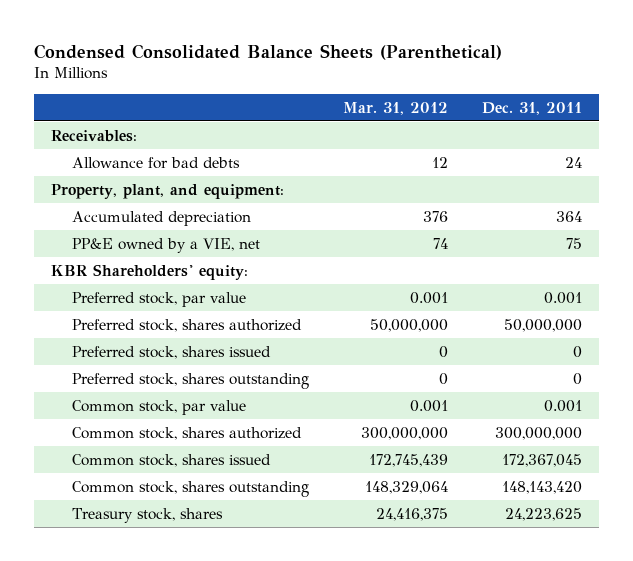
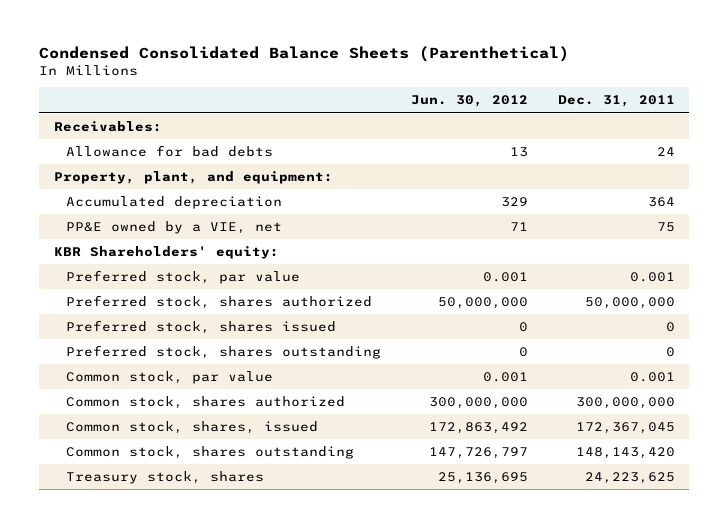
- | Mar. 31, 2012 | Dec. 31, 2011
+ | Jun. 30, 2012 | Dec. 31, 2011
- Common stock, shares issued | 172,745,439 | 172,367,045
+ Common stock, shares, issued | 172,863,492 | 172,367,045

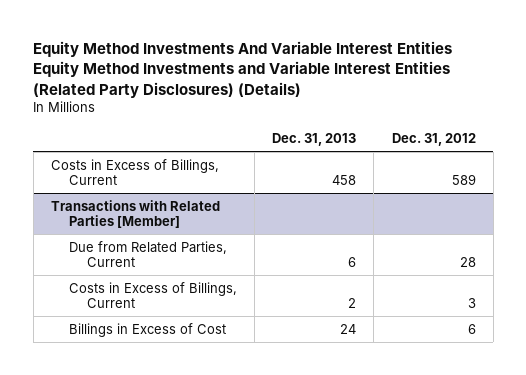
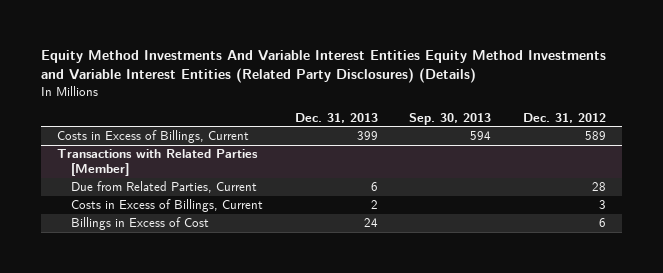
- | Dec. 31, 2013 | Dec. 31, 2012
+ | Dec. 31, 2013 | Sep. 30, 2013 | Dec. 31, 2012
- Costs in Excess of Billings, Current | 458 | 589
+ Costs in Excess of Billings, Current | 399 | 594 | 589

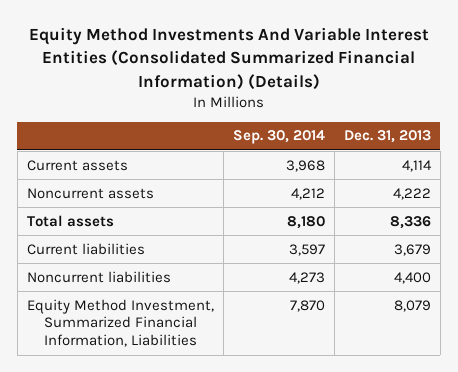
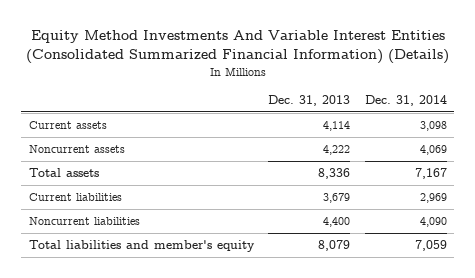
- | Sep. 30, 2014 | Dec. 31, 2013
+ | Dec. 31, 2013 | Dec. 31, 2014
- Equity Method Investment, Summarized Financial Information, Liabilities | 7,870 | 8,079
+ Total liabilities and member's equity | 8,079 | 7,059

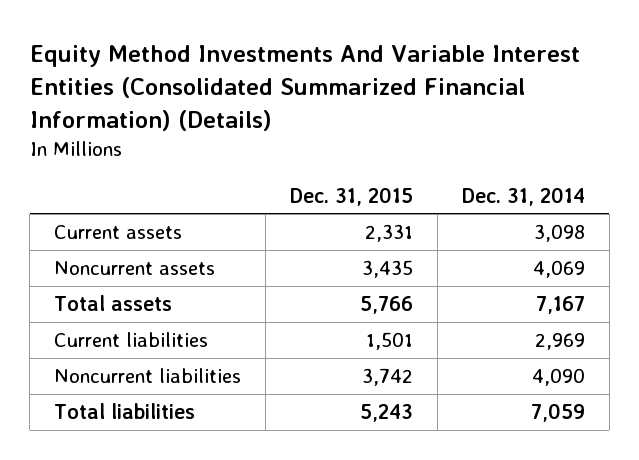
- | Dec. 31, 2013 | Dec. 31, 2014
+ | Dec. 31, 2015 | Dec. 31, 2014
- Total liabilities and member's equity | 8,079 | 7,059
+ Total liabilities | 5,243 | 7,059

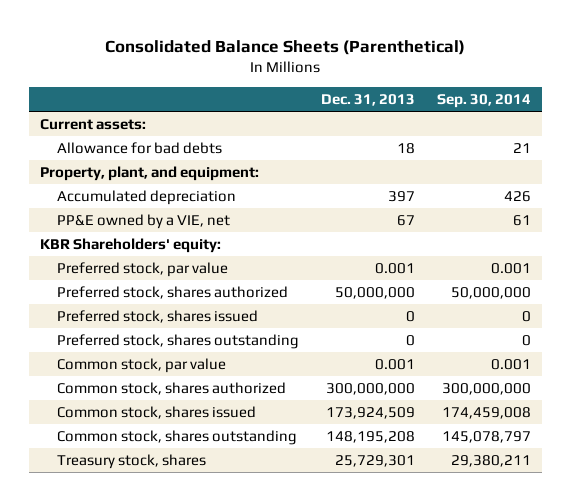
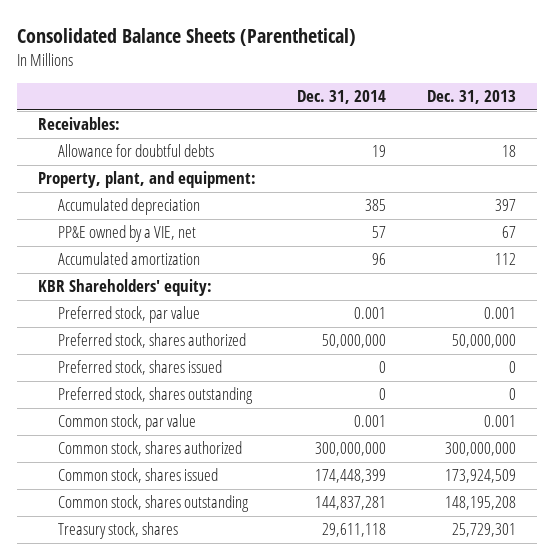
- | Dec. 31, 2013 | Sep. 30, 2014
+ | Dec. 31, 2014 | Dec. 31, 2013
- Current assets:
- Allowance for bad debts | 18 | 21
+ Receivables:
+ Allowance for doubtful debts | 19 | 18
+ Accumulated amortization | 96 | 112

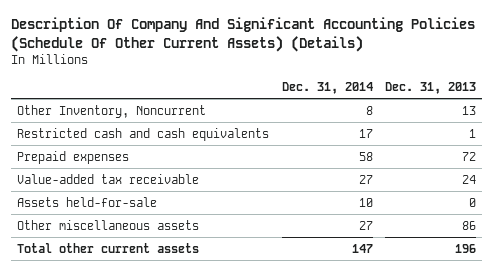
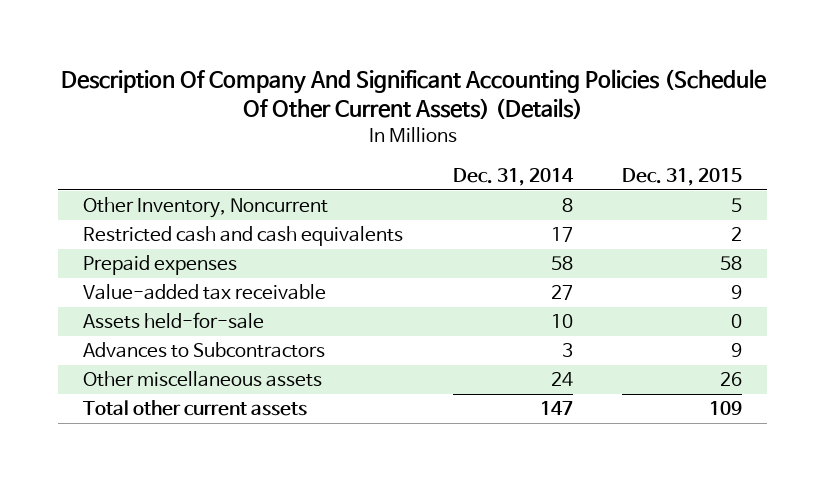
- | Dec. 31, 2014 | Dec. 31, 2013
+ | Dec. 31, 2014 | Dec. 31, 2015
- Other miscellaneous assets | 27 | 86
+ Advances to Subcontractors | 3 | 9
+ Other miscellaneous assets | 24 | 26

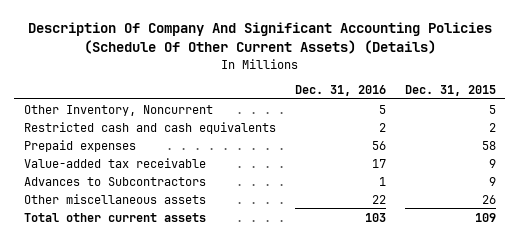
- | Dec. 31, 2014 | Dec. 31, 2015
+ | Dec. 31, 2016 | Dec. 31, 2015
- Assets held-for-sale | 10 | 0

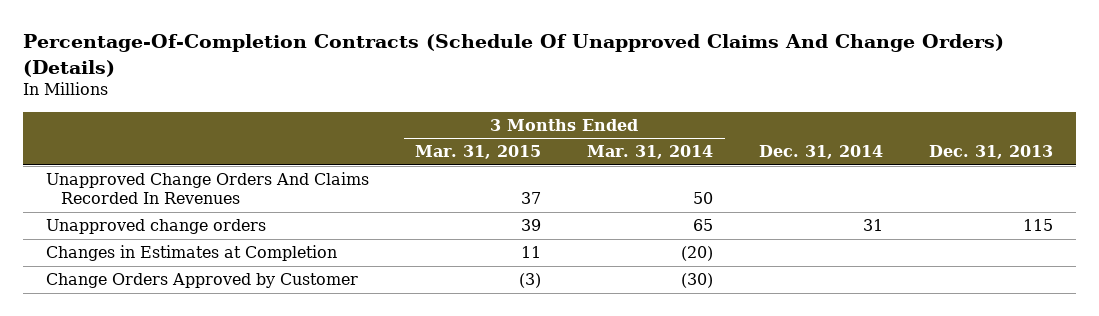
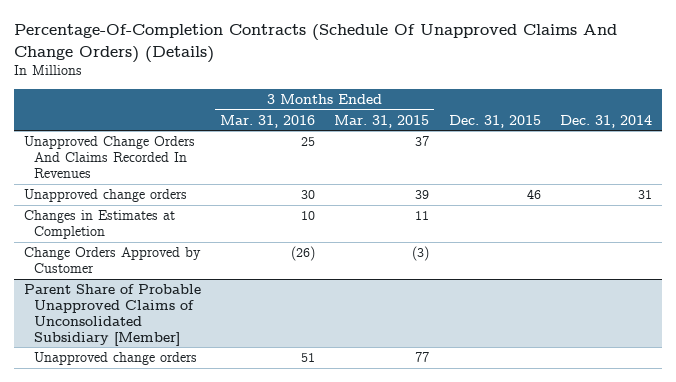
- | 3 Months Ended Mar. 31, 2015 | 3 Months Ended Mar. 31, 2014 | Dec. 31, 2014 | Dec. 31, 2013
+ | 3 Months Ended Mar. 31, 2016 | 3 Months Ended Mar. 31, 2015 | Dec. 31, 2015 | Dec. 31, 2014
+ Parent Share of Probable Unapproved Claims of Unconsolidated Subsidiary [Member]
+ Unapproved change orders | 51 | 77 | |

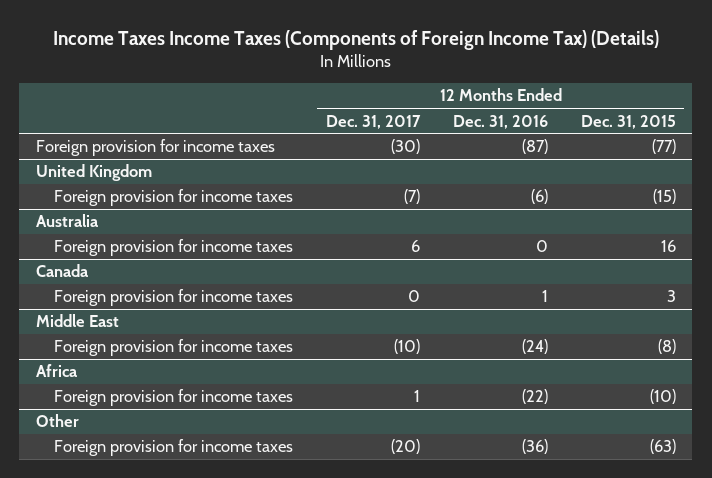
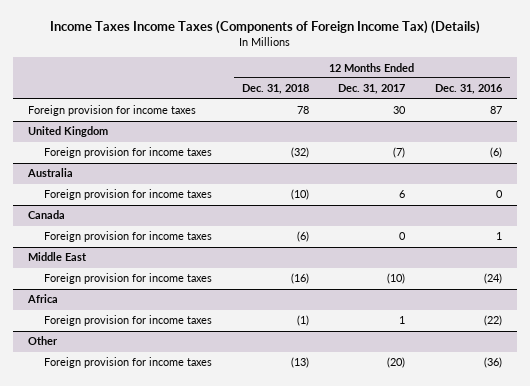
- | 12 Months Ended Dec. 31, 2017 | 12 Months Ended Dec. 31, 2016 | 12 Months Ended Dec. 31, 2015
+ | 12 Months Ended Dec. 31, 2018 | 12 Months Ended Dec. 31, 2017 | 12 Months Ended Dec. 31, 2016
- Foreign provision for income taxes | (30) | (87) | (77)
+ Foreign provision for income taxes | 78 | 30 | 87

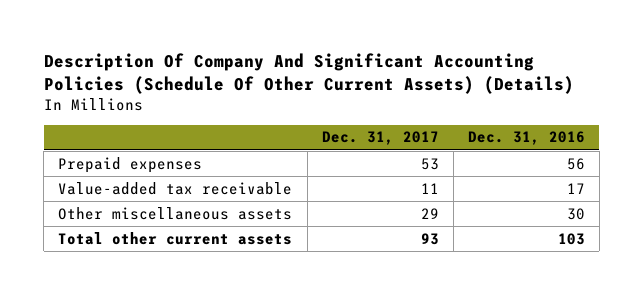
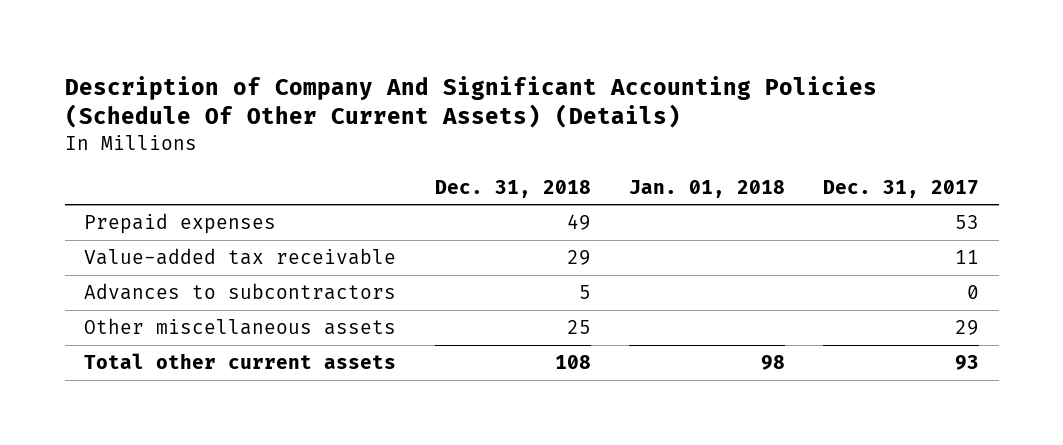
- Description Of Company And Significant Accounting Policies (Schedule Of Other Current Assets) (Details)
+ Description of Company And Significant Accounting Policies (Schedule Of Other Current Assets) (Details)
- | Dec. 31, 2017 | Dec. 31, 2016
+ | Dec. 31, 2018 | Jan. 01, 2018 | Dec. 31, 2017
+ Advances to subcontractors | 5 | | 0

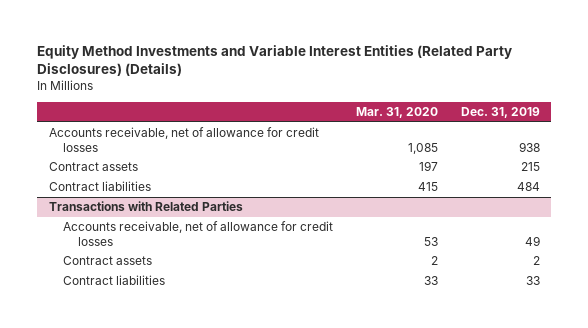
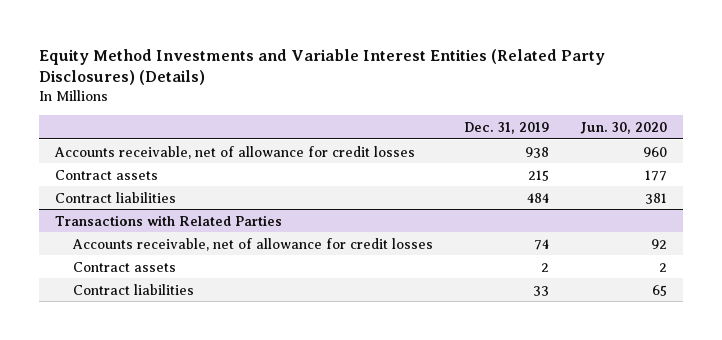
- | Mar. 31, 2020 | Dec. 31, 2019
+ | Dec. 31, 2019 | Jun. 30, 2020
@ Transactions with Related Parties
- Accounts receivable, net of allowance for credit losses | 53 | 49
+ Accounts receivable, net of allowance for credit losses | 74 | 92

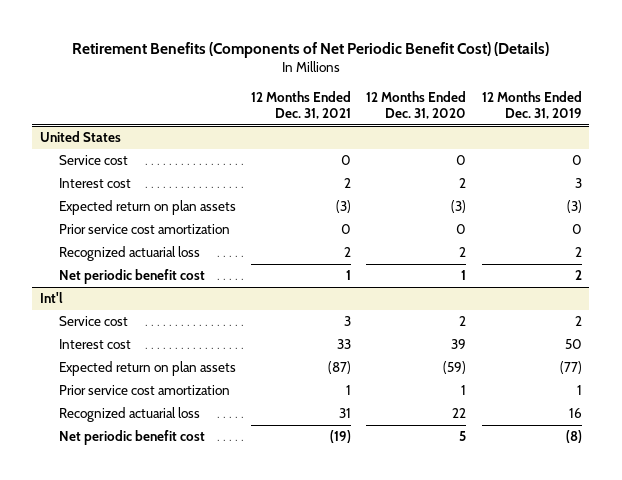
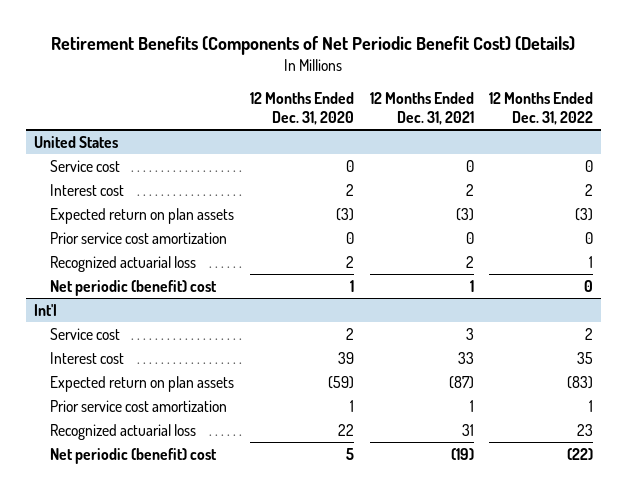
- | 12 Months Ended Dec. 31, 2021 | 12 Months Ended Dec. 31, 2020 | 12 Months Ended Dec. 31, 2019
+ | 12 Months Ended Dec. 31, 2020 | 12 Months Ended Dec. 31, 2021 | 12 Months Ended Dec. 31, 2022
@ United States
- Net periodic benefit cost | 1 | 1 | 2
+ Net periodic (benefit) cost | 1 | 1 | 0
@ Int'l
- Net periodic benefit cost | (19) | 5 | (8)
+ Net periodic (benefit) cost | 5 | (19) | (22)

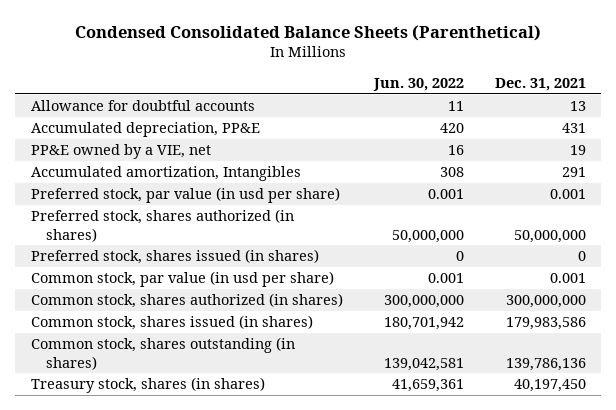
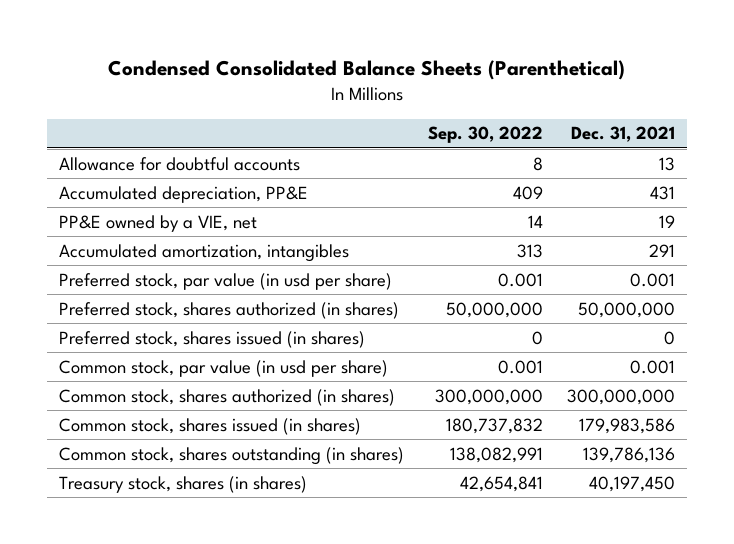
- | Jun. 30, 2022 | Dec. 31, 2021
+ | Sep. 30, 2022 | Dec. 31, 2021
- Accumulated amortization, Intangibles | 308 | 291
+ Accumulated amortization, intangibles | 313 | 291

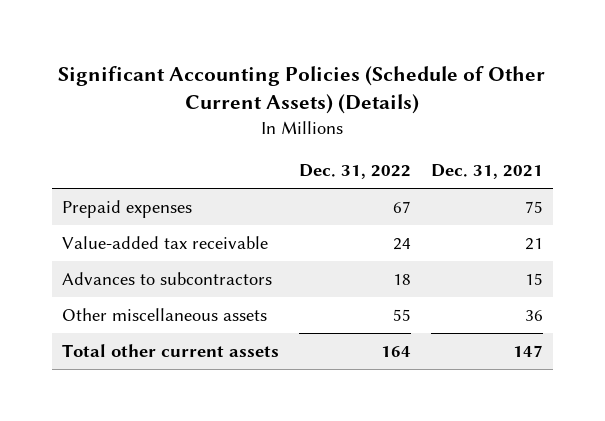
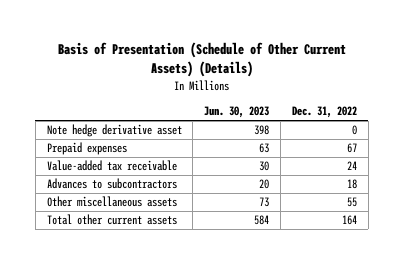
- Significant Accounting Policies (Schedule of Other Current Assets) (Details)
+ Basis of Presentation (Schedule of Other Current Assets) (Details)
- | Dec. 31, 2022 | Dec. 31, 2021
+ | Jun. 30, 2023 | Dec. 31, 2022
+ Note hedge derivative asset | 398 | 0

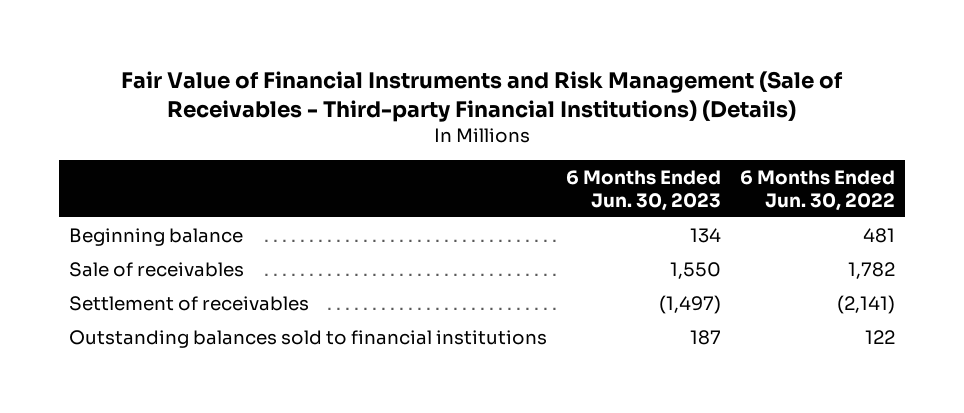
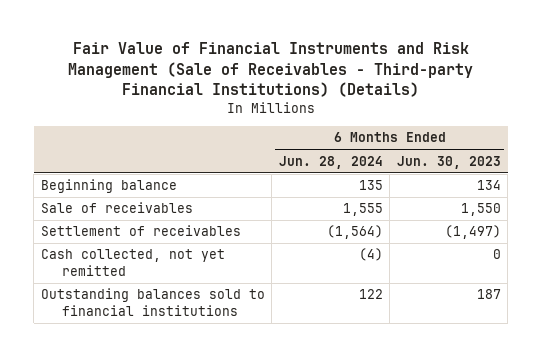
- | 6 Months Ended Jun. 30, 2023 | 6 Months Ended Jun. 30, 2022
+ | 6 Months Ended Jun. 28, 2024 | 6 Months Ended Jun. 30, 2023
+ Cash collected, not yet remitted | (4) | 0

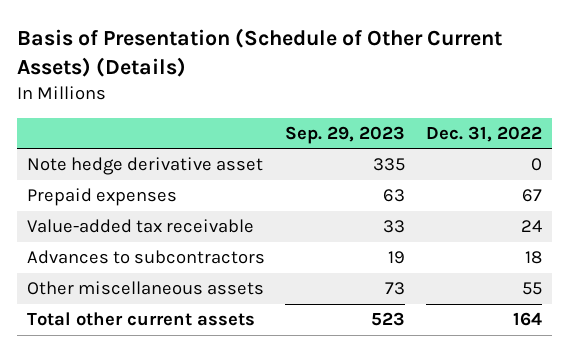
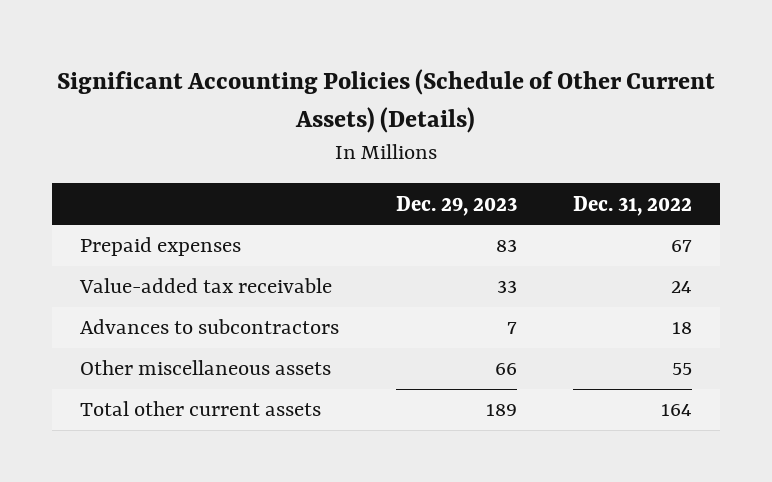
- Basis of Presentation (Schedule of Other Current Assets) (Details)
+ Significant Accounting Policies (Schedule of Other Current Assets) (Details)
- | Sep. 29, 2023 | Dec. 31, 2022
+ | Dec. 29, 2023 | Dec. 31, 2022
- Note hedge derivative asset | 335 | 0

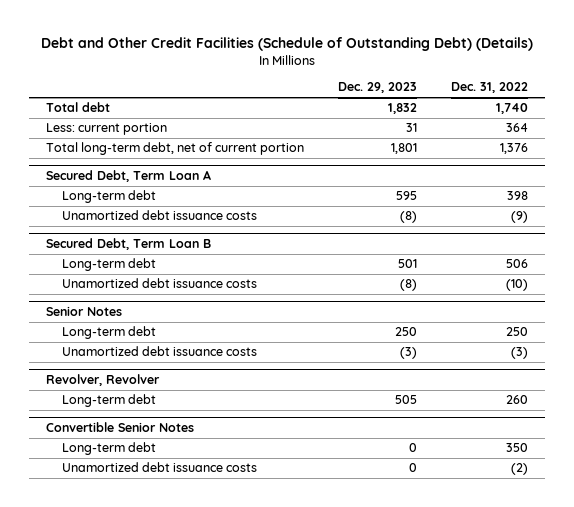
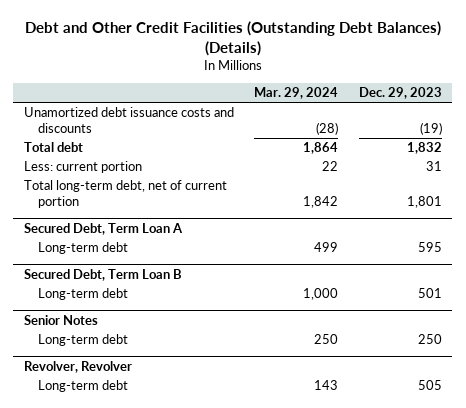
- Debt and Other Credit Facilities (Schedule of Outstanding Debt) (Details)
+ Debt and Other Credit Facilities (Outstanding Debt Balances) (Details)
- | Dec. 29, 2023 | Dec. 31, 2022
+ | Mar. 29, 2024 | Dec. 29, 2023
+ Unamortized debt issuance costs and discounts | (28) | (19)
@ Secured Debt, Term Loan A
- Unamortized debt issuance costs | (8) | (9)
@ Secured Debt, Term Loan B
- Unamortized debt issuance costs | (8) | (10)
@ Senior Notes
- Unamortized debt issuance costs | (3) | (3)
- Convertible Senior Notes
- Long-term debt | 0 | 350
- Unamortized debt issuance costs | 0 | (2)

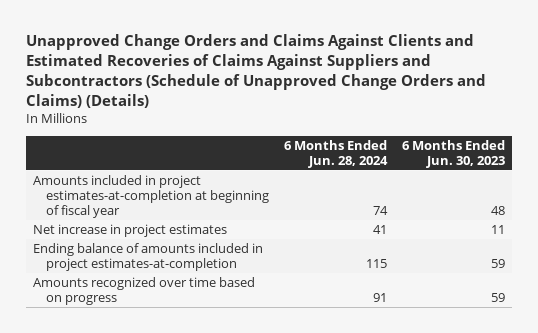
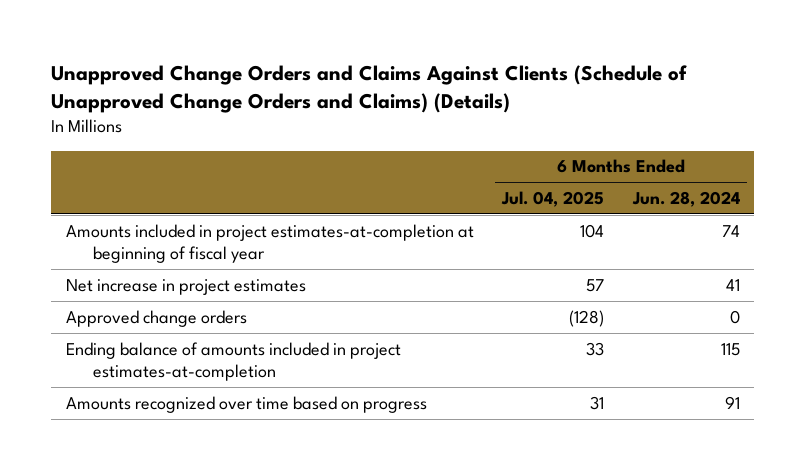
- Unapproved Change Orders and Claims Against Clients and Estimated Recoveries of Claims Against Suppliers and Subcontractors (Schedule of Unapproved Change Orders and Claims) (Details)
+ Unapproved Change Orders and Claims Against Clients (Schedule of Unapproved Change Orders and Claims) (Details)
- | 6 Months Ended Jun. 28, 2024 | 6 Months Ended Jun. 30, 2023
+ | 6 Months Ended Jul. 04, 2025 | 6 Months Ended Jun. 28, 2024
+ Approved change orders | (128) | 0

